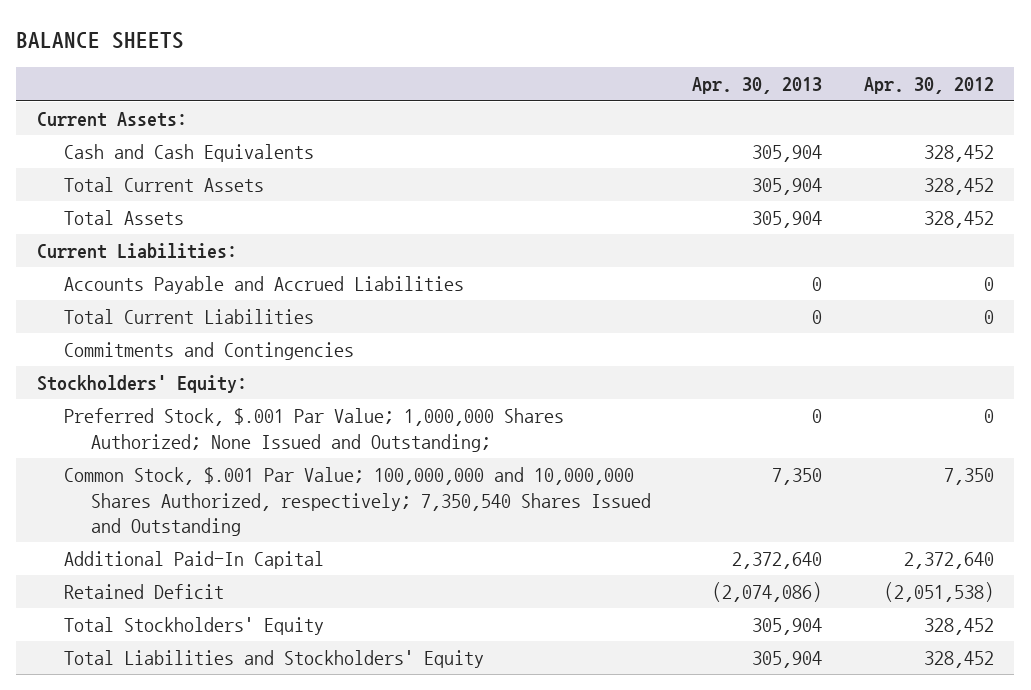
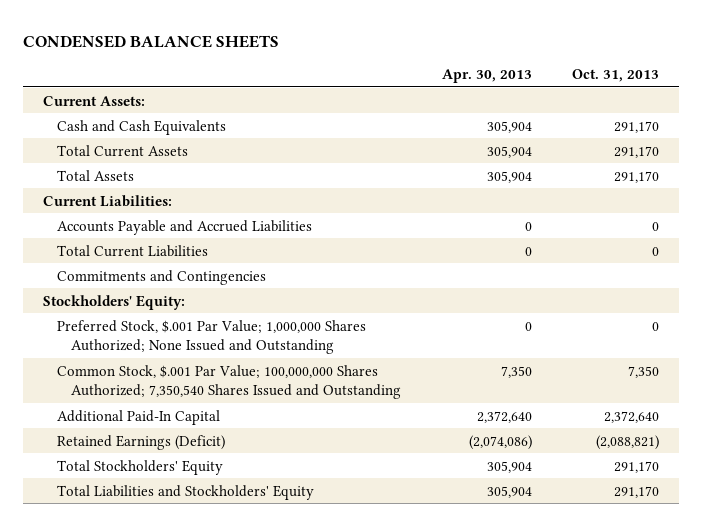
- BALANCE SHEETS
+ CONDENSED BALANCE SHEETS
- | Apr. 30, 2013 | Apr. 30, 2012
+ | Apr. 30, 2013 | Oct. 31, 2013
- Preferred Stock, $.001 Par Value; 1,000,000 Shares Authorized; None Issued and Outstanding; | 0 | 0
- Common Stock, $.001 Par Value; 100,000,000 and 10,000,000 Shares Authorized, respectively; 7,350,540 Shares Issued and Outstanding | 7,350 | 7,350
+ Preferred Stock, $.001 Par Value; 1,000,000 Shares Authorized; None Issued and Outstanding | 0 | 0
+ Common Stock, $.001 Par Value; 100,000,000 Shares Authorized; 7,350,540 Shares Issued and Outstanding | 7,350 | 7,350
- Retained Deficit | (2,074,086) | (2,051,538)
+ Retained Earnings (Deficit) | (2,074,086) | (2,088,821)

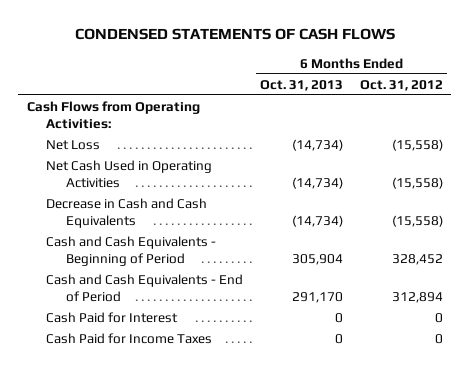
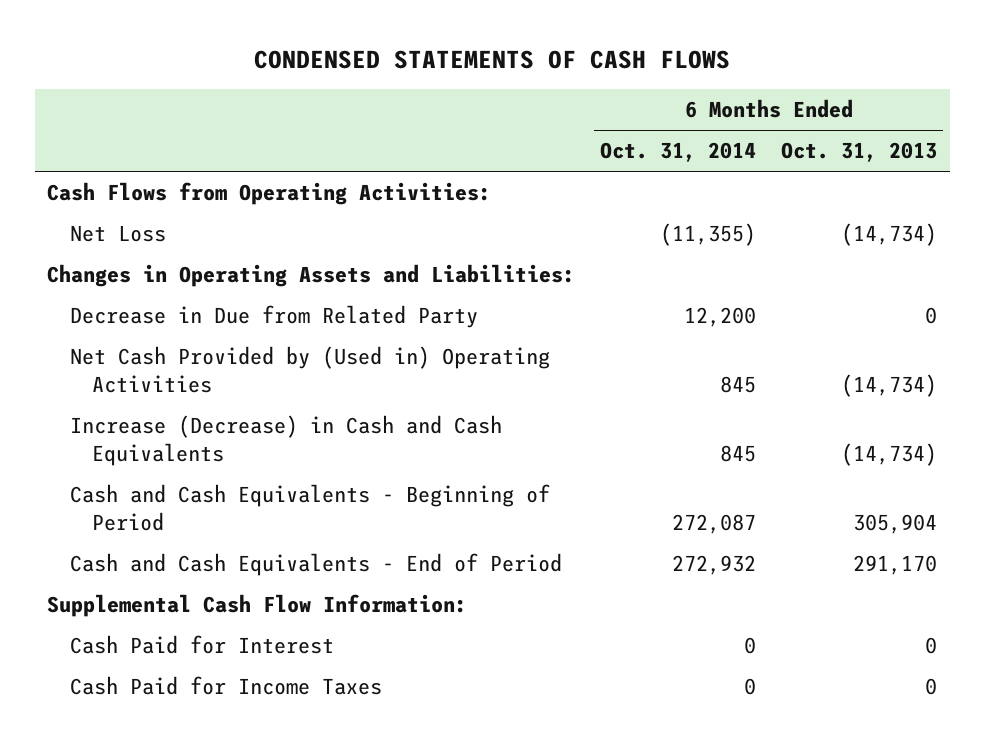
- | 6 Months Ended Oct. 31, 2013 | 6 Months Ended Oct. 31, 2012
+ | 6 Months Ended Oct. 31, 2014 | 6 Months Ended Oct. 31, 2013
- Net Cash Used in Operating Activities | (14,734) | (15,558)
- Decrease in Cash and Cash Equivalents | (14,734) | (15,558)
+ Changes in Operating Assets and Liabilities:
+ Decrease in Due from Related Party | 12,200 | 0
+ Net Cash Provided by (Used in) Operating Activities | 845 | (14,734)
+ Increase (Decrease) in Cash and Cash Equivalents | 845 | (14,734)
+ Supplemental Cash Flow Information:

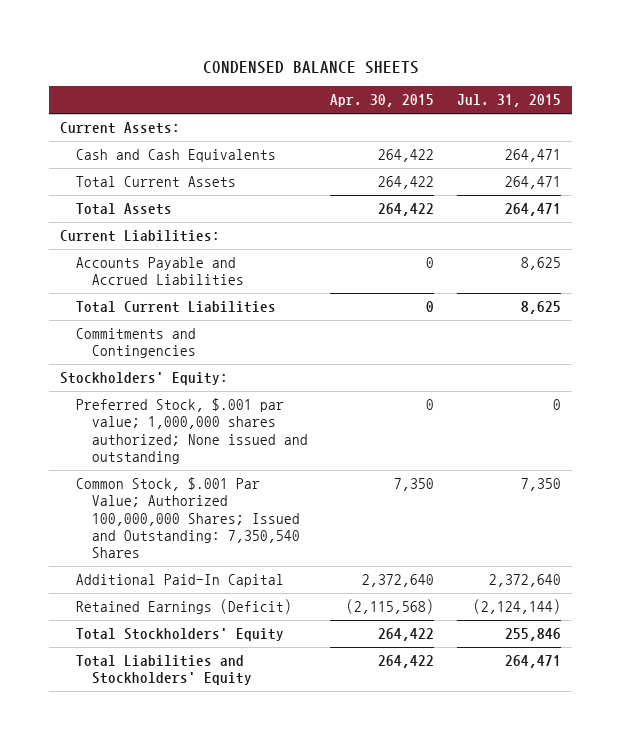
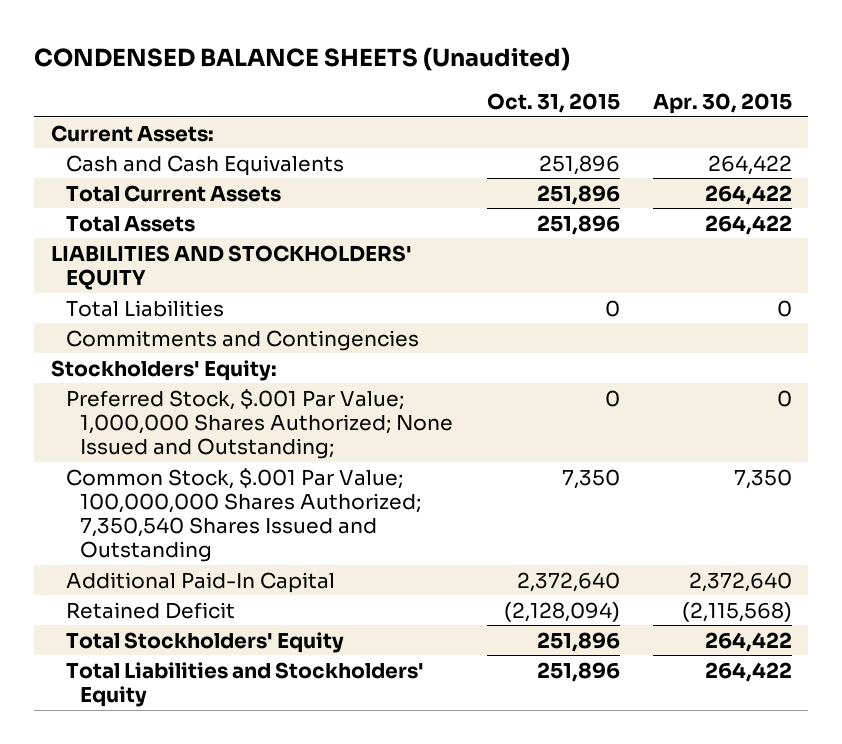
- CONDENSED BALANCE SHEETS
+ CONDENSED BALANCE SHEETS (Unaudited)
- | Apr. 30, 2015 | Jul. 31, 2015
+ | Oct. 31, 2015 | Apr. 30, 2015
- Current Liabilities:
- Accounts Payable and Accrued Liabilities | 0 | 8,625
- Total Current Liabilities | 0 | 8,625
+ LIABILITIES AND STOCKHOLDERS' EQUITY
+ Total Liabilities | 0 | 0
- Preferred Stock, $.001 par value; 1,000,000 shares authorized; None issued and outstanding | 0 | 0
- Common Stock, $.001 Par Value; Authorized 100,000,000 Shares; Issued and Outstanding: 7,350,540 Shares | 7,350 | 7,350
+ Preferred Stock, $.001 Par Value; 1,000,000 Shares Authorized; None Issued and Outstanding; | 0 | 0
+ Common Stock, $.001 Par Value; 100,000,000 Shares Authorized; 7,350,540 Shares Issued and Outstanding | 7,350 | 7,350
- Retained Earnings (Deficit) | (2,115,568) | (2,124,144)
+ Retained Deficit | (2,128,094) | (2,115,568)

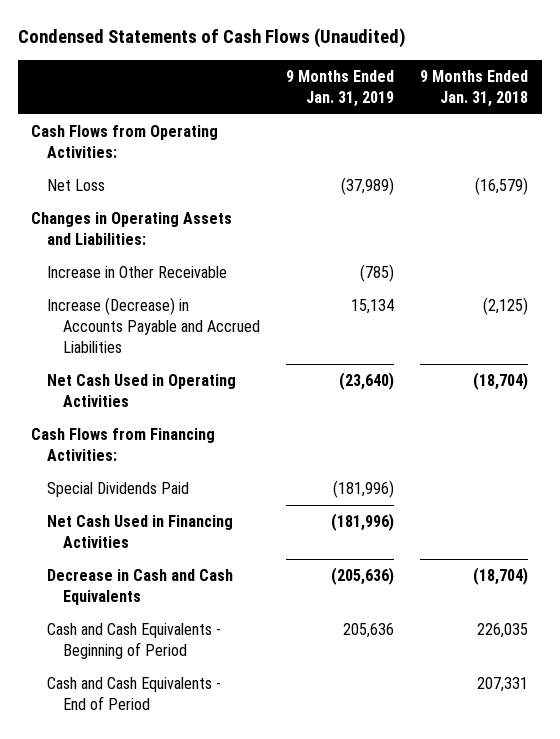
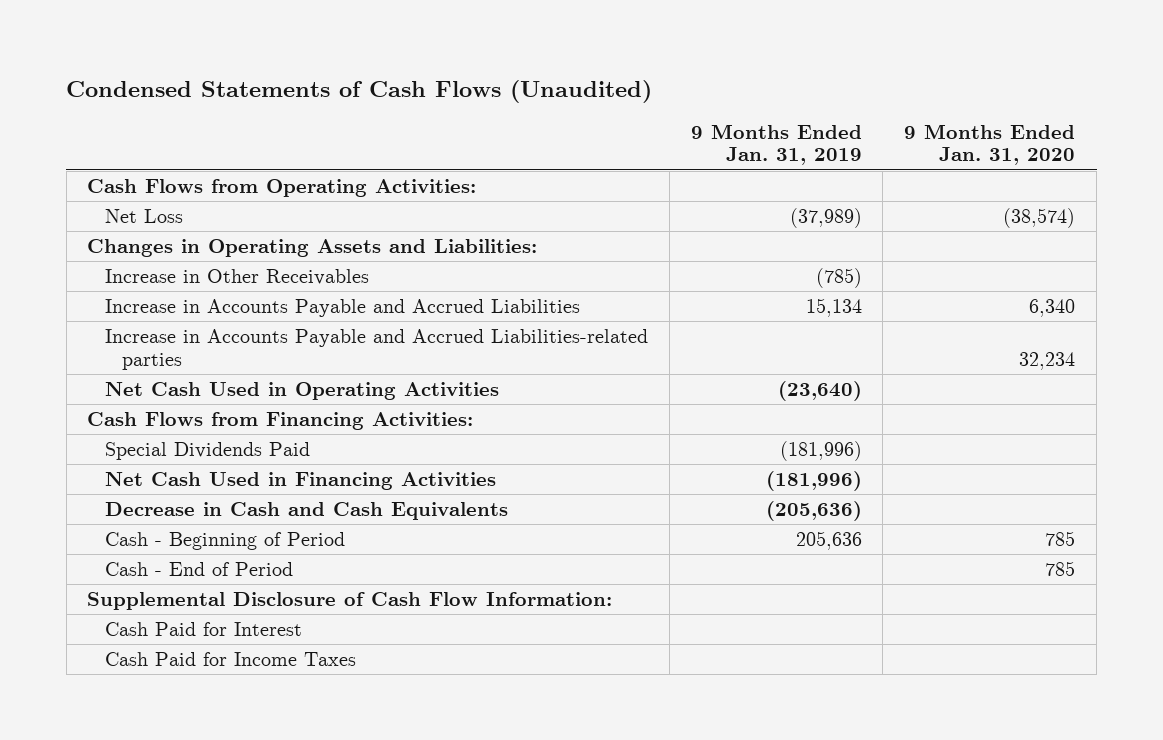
- | 9 Months Ended Jan. 31, 2019 | 9 Months Ended Jan. 31, 2018
+ | 9 Months Ended Jan. 31, 2019 | 9 Months Ended Jan. 31, 2020
- Increase in Other Receivable | (785) |
- Increase (Decrease) in Accounts Payable and Accrued Liabilities | 15,134 | (2,125)
+ Increase in Other Receivables | (785) |
+ Increase in Accounts Payable and Accrued Liabilities | 15,134 | 6,340
+ Increase in Accounts Payable and Accrued Liabilities-related parties | | 32,234
- Cash and Cash Equivalents - Beginning of Period | 205,636 | 226,035
- Cash and Cash Equivalents - End of Period | | 207,331
+ Cash - Beginning of Period | 205,636 | 785
+ Cash - End of Period | | 785
+ Supplemental Disclosure of Cash Flow Information:
+ Cash Paid for Interest
+ Cash Paid for Income Taxes

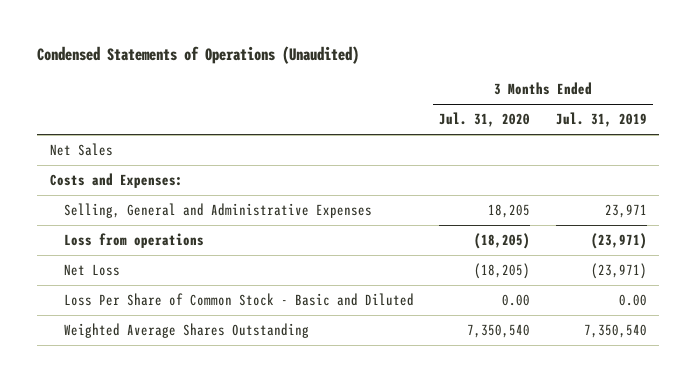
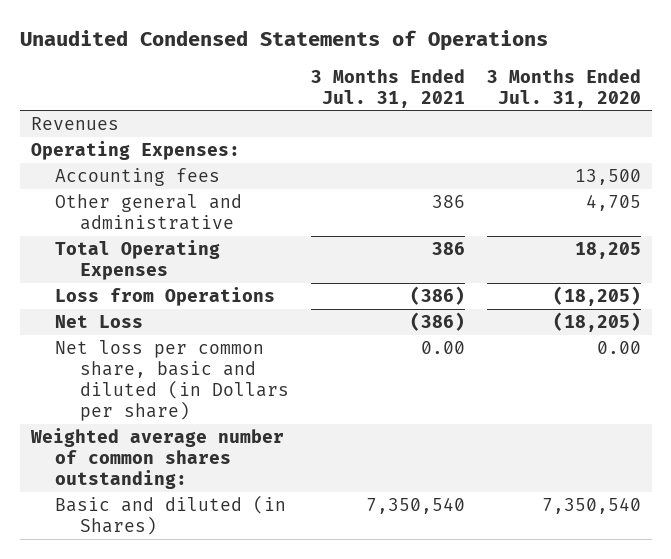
- Condensed Statements of Operations (Unaudited)
+ Unaudited Condensed Statements of Operations
- | 3 Months Ended Jul. 31, 2020 | 3 Months Ended Jul. 31, 2019
+ | 3 Months Ended Jul. 31, 2021 | 3 Months Ended Jul. 31, 2020
- Net Sales
- Costs and Expenses:
- Selling, General and Administrative Expenses | 18,205 | 23,971
- Loss from operations | (18,205) | (23,971)
+ Revenues
+ Operating Expenses:
+ Accounting fees | | 13,500
+ Other general and administrative | 386 | 4,705
+ Total Operating Expenses | 386 | 18,205
+ Loss from Operations | (386) | (18,205)
- Loss Per Share of Common Stock - Basic and Diluted | 0.00 | 0.00
- Weighted Average Shares Outstanding | 7,350,540 | 7,350,540
+ Net loss per common share, basic and diluted (in Dollars per share) | 0.00 | 0.00
+ Weighted average number of common shares outstanding:
+ Basic and diluted (in Shares) | 7,350,540 | 7,350,540

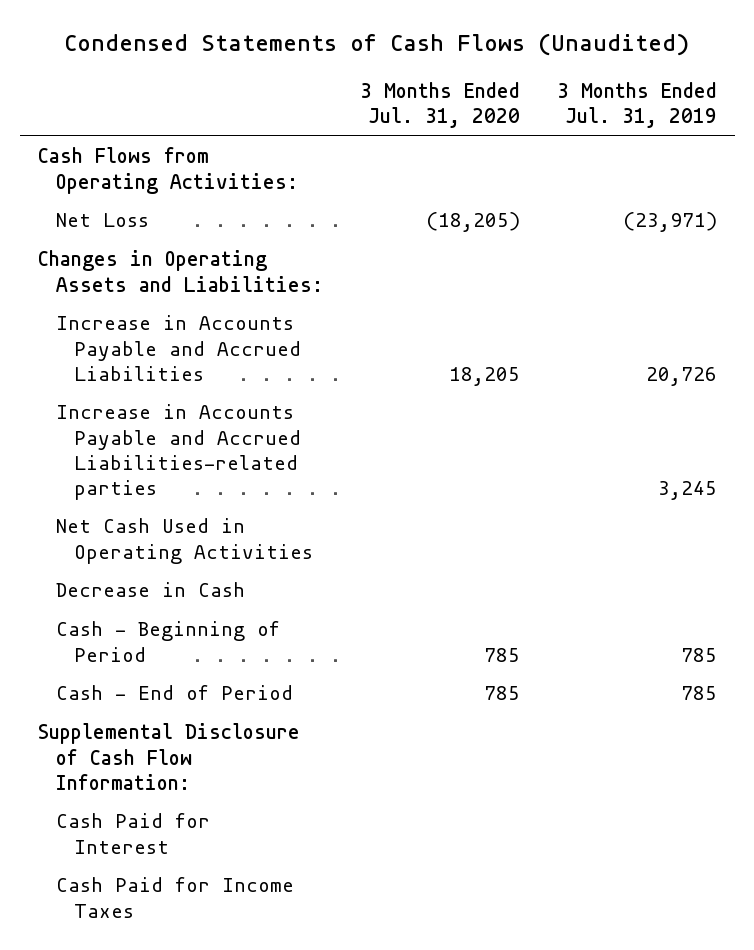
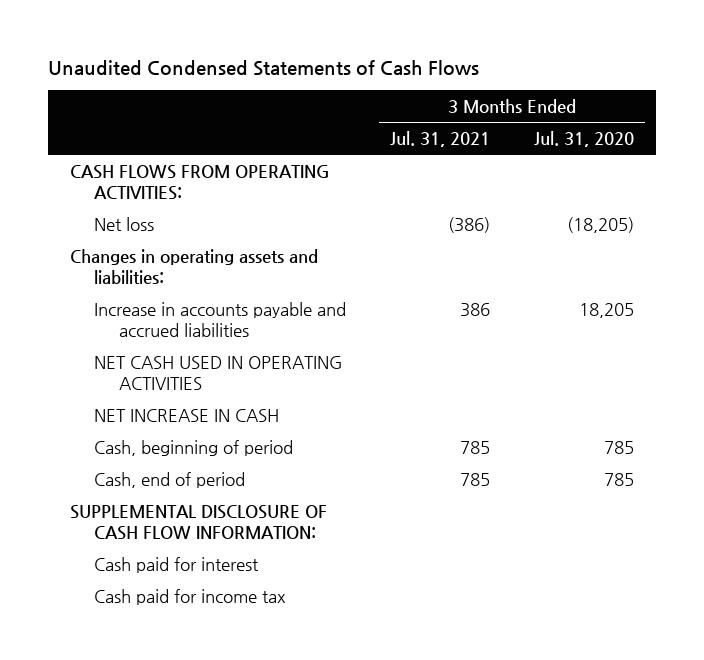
- Condensed Statements of Cash Flows (Unaudited)
+ Unaudited Condensed Statements of Cash Flows
- | 3 Months Ended Jul. 31, 2020 | 3 Months Ended Jul. 31, 2019
+ | 3 Months Ended Jul. 31, 2021 | 3 Months Ended Jul. 31, 2020
- Cash Flows from Operating Activities:
- Net Loss | (18,205) | (23,971)
- Changes in Operating Assets and Liabilities:
- Increase in Accounts Payable and Accrued Liabilities | 18,205 | 20,726
- Increase in Accounts Payable and Accrued Liabilities-related parties | | 3,245
- Net Cash Used in Operating Activities
- Decrease in Cash
- Cash - Beginning of Period | 785 | 785
- Cash - End of Period | 785 | 785
- Supplemental Disclosure of Cash Flow Information:
- Cash Paid for Interest
- Cash Paid for Income Taxes
+ CASH FLOWS FROM OPERATING ACTIVITIES:
+ Net loss | (386) | (18,205)
+ Changes in operating assets and liabilities:
+ Increase in accounts payable and accrued liabilities | 386 | 18,205
+ NET CASH USED IN OPERATING ACTIVITIES
+ NET INCREASE IN CASH
+ Cash, beginning of period | 785 | 785
+ Cash, end of period | 785 | 785
+ SUPPLEMENTAL DISCLOSURE OF CASH FLOW INFORMATION:
+ Cash paid for interest
+ Cash paid for income tax

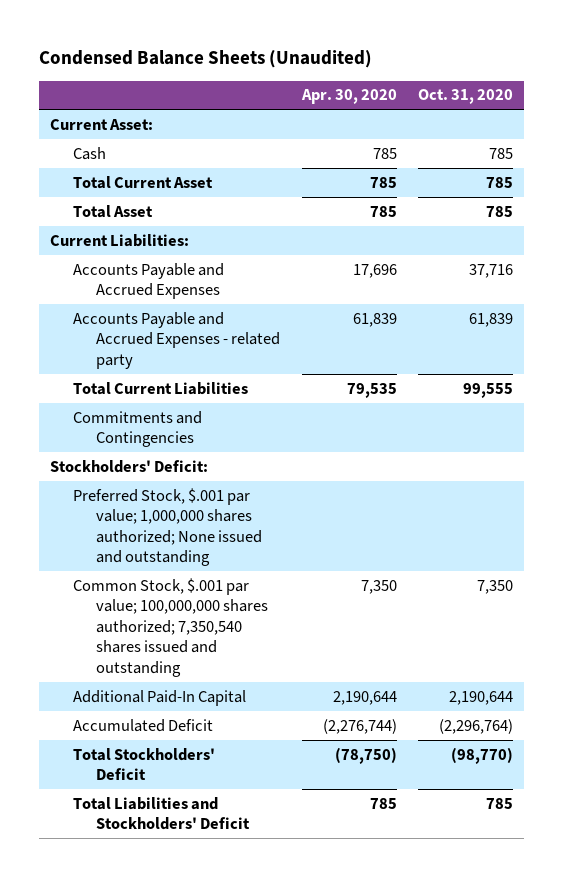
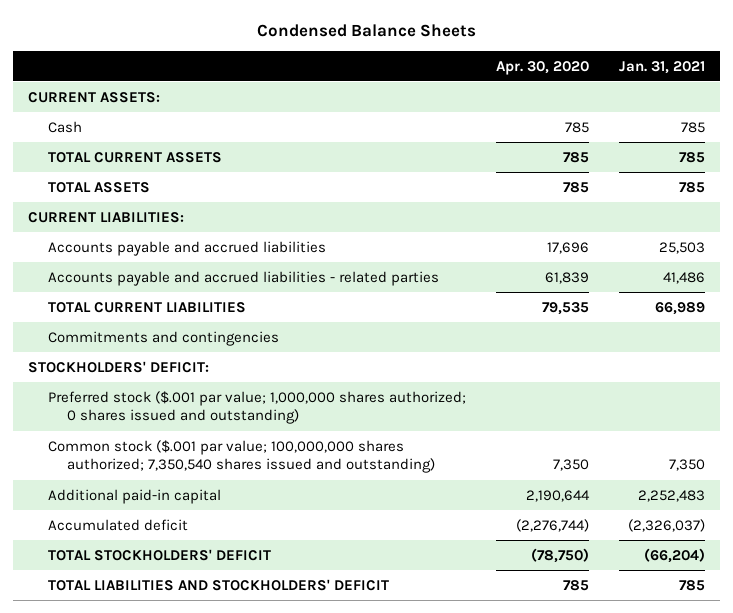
- Condensed Balance Sheets (Unaudited)
+ Condensed Balance Sheets
- | Apr. 30, 2020 | Oct. 31, 2020
+ | Apr. 30, 2020 | Jan. 31, 2021
- Current Asset:
+ CURRENT ASSETS:
- Total Current Asset | 785 | 785
- Total Asset | 785 | 785
- Current Liabilities:
- Accounts Payable and Accrued Expenses | 17,696 | 37,716
- Accounts Payable and Accrued Expenses - related party | 61,839 | 61,839
- Total Current Liabilities | 79,535 | 99,555
- Commitments and Contingencies
- Stockholders' Deficit:
- Preferred Stock, $.001 par value; 1,000,000 shares authorized; None issued and outstanding
- Common Stock, $.001 par value; 100,000,000 shares authorized; 7,350,540 shares issued and outstanding | 7,350 | 7,350
- Additional Paid-In Capital | 2,190,644 | 2,190,644
- Accumulated Deficit | (2,276,744) | (2,296,764)
- Total Stockholders' Deficit | (78,750) | (98,770)
- Total Liabilities and Stockholders' Deficit | 785 | 785
+ TOTAL CURRENT ASSETS | 785 | 785
+ TOTAL ASSETS | 785 | 785
+ CURRENT LIABILITIES:
+ Accounts payable and accrued liabilities | 17,696 | 25,503
+ Accounts payable and accrued liabilities - related parties | 61,839 | 41,486
+ TOTAL CURRENT LIABILITIES | 79,535 | 66,989
+ Commitments and contingencies
+ STOCKHOLDERS' DEFICIT:
+ Preferred stock ($.001 par value; 1,000,000 shares authorized; 0 shares issued and outstanding)
+ Common stock ($.001 par value; 100,000,000 shares authorized; 7,350,540 shares issued and outstanding) | 7,350 | 7,350
+ Additional paid-in capital | 2,190,644 | 2,252,483
+ Accumulated deficit | (2,276,744) | (2,326,037)
+ TOTAL STOCKHOLDERS' DEFICIT | (78,750) | (66,204)
+ TOTAL LIABILITIES AND STOCKHOLDERS' DEFICIT | 785 | 785

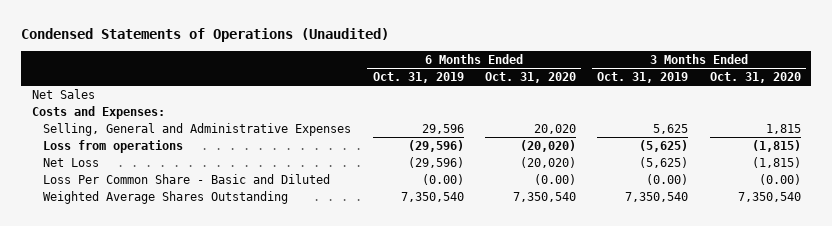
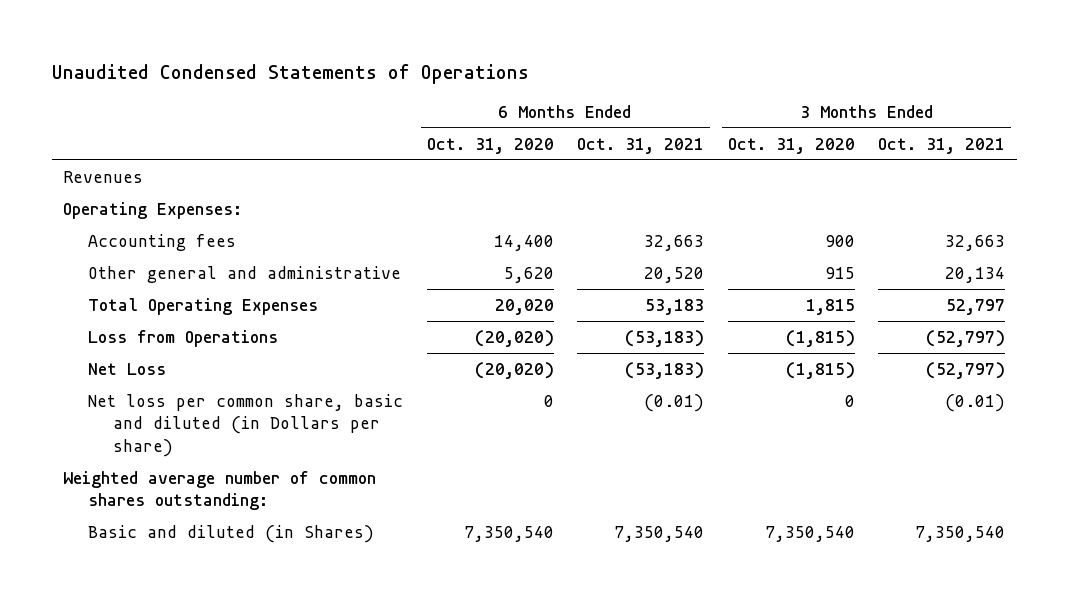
- Condensed Statements of Operations (Unaudited)
+ Unaudited Condensed Statements of Operations
- | 6 Months Ended Oct. 31, 2019 | 6 Months Ended Oct. 31, 2020 | 3 Months Ended Oct. 31, 2019 | 3 Months Ended Oct. 31, 2020
+ | 6 Months Ended Oct. 31, 2020 | 6 Months Ended Oct. 31, 2021 | 3 Months Ended Oct. 31, 2020 | 3 Months Ended Oct. 31, 2021
- Net Sales
- Costs and Expenses:
- Selling, General and Administrative Expenses | 29,596 | 20,020 | 5,625 | 1,815
- Loss from operations | (29,596) | (20,020) | (5,625) | (1,815)
+ Revenues
+ Operating Expenses:
+ Accounting fees | 14,400 | 32,663 | 900 | 32,663
+ Other general and administrative | 5,620 | 20,520 | 915 | 20,134
+ Total Operating Expenses | 20,020 | 53,183 | 1,815 | 52,797
+ Loss from Operations | (20,020) | (53,183) | (1,815) | (52,797)
- Loss Per Common Share - Basic and Diluted | (0.00) | (0.00) | (0.00) | (0.00)
- Weighted Average Shares Outstanding | 7,350,540 | 7,350,540 | 7,350,540 | 7,350,540
+ Net loss per common share, basic and diluted (in Dollars per share) | 0 | (0.01) | 0 | (0.01)
+ Weighted average number of common shares outstanding:
+ Basic and diluted (in Shares) | 7,350,540 | 7,350,540 | 7,350,540 | 7,350,540

